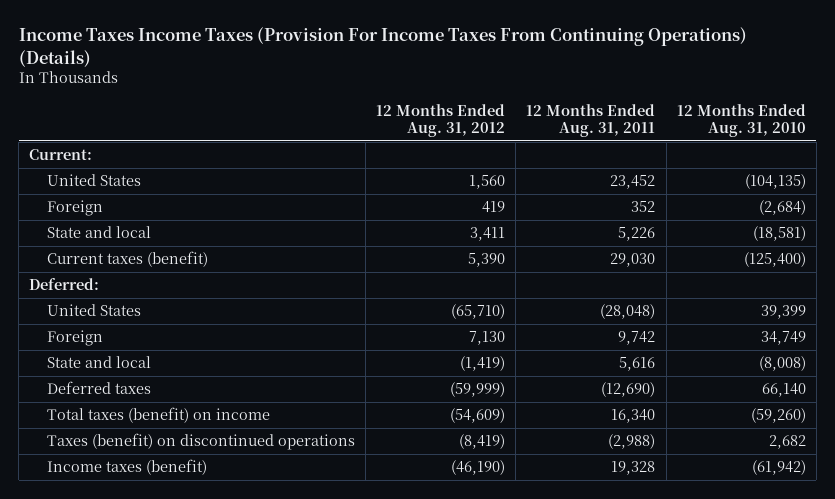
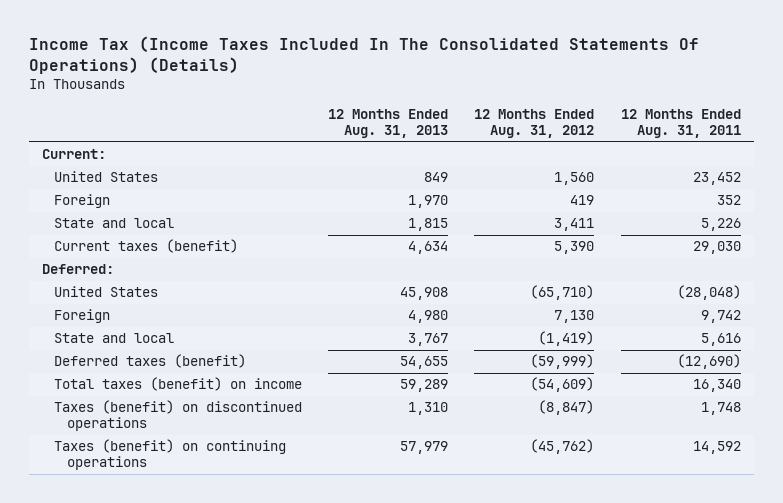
- Income Taxes Income Taxes (Provision For Income Taxes From Continuing Operations) (Details)
+ Income Tax (Income Taxes Included In The Consolidated Statements Of Operations) (Details)
- | 12 Months Ended Aug. 31, 2012 | 12 Months Ended Aug. 31, 2011 | 12 Months Ended Aug. 31, 2010
+ | 12 Months Ended Aug. 31, 2013 | 12 Months Ended Aug. 31, 2012 | 12 Months Ended Aug. 31, 2011
- Deferred taxes | (59,999) | (12,690) | 66,140
+ Deferred taxes (benefit) | 54,655 | (59,999) | (12,690)
- Taxes (benefit) on discontinued operations | (8,419) | (2,988) | 2,682
- Income taxes (benefit) | (46,190) | 19,328 | (61,942)
+ Taxes (benefit) on discontinued operations | 1,310 | (8,847) | 1,748
+ Taxes (benefit) on continuing operations | 57,979 | (45,762) | 14,592

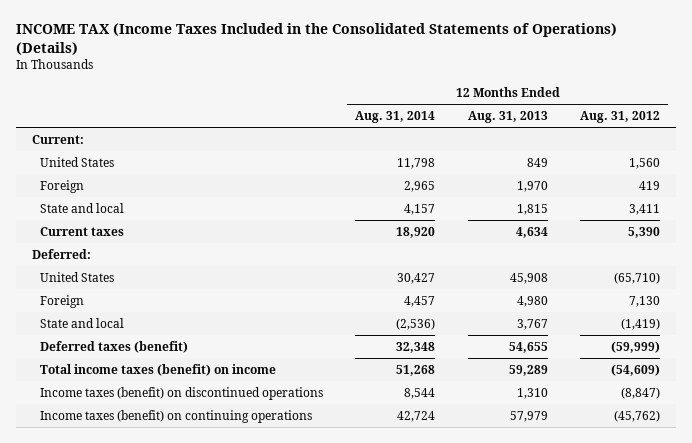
- Income Tax (Income Taxes Included In The Consolidated Statements Of Operations) (Details)
+ INCOME TAX (Income Taxes Included in the Consolidated Statements of Operations) (Details)
- | 12 Months Ended Aug. 31, 2013 | 12 Months Ended Aug. 31, 2012 | 12 Months Ended Aug. 31, 2011
+ | 12 Months Ended Aug. 31, 2014 | 12 Months Ended Aug. 31, 2013 | 12 Months Ended Aug. 31, 2012
- Current taxes (benefit) | 4,634 | 5,390 | 29,030
+ Current taxes | 18,920 | 4,634 | 5,390
- Total taxes (benefit) on income | 59,289 | (54,609) | 16,340
- Taxes (benefit) on discontinued operations | 1,310 | (8,847) | 1,748
- Taxes (benefit) on continuing operations | 57,979 | (45,762) | 14,592
+ Total income taxes (benefit) on income | 51,268 | 59,289 | (54,609)
+ Income taxes (benefit) on discontinued operations | 8,544 | 1,310 | (8,847)
+ Income taxes (benefit) on continuing operations | 42,724 | 57,979 | (45,762)

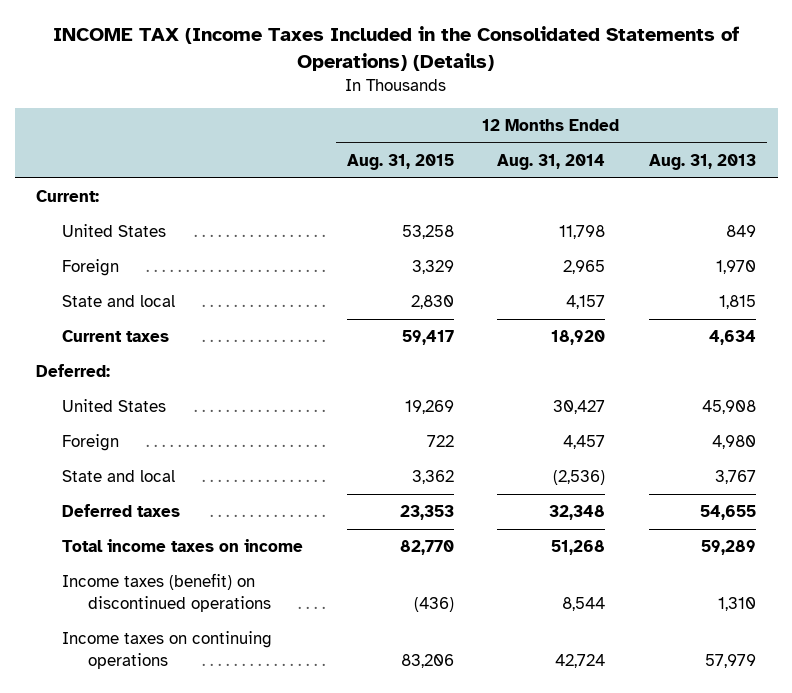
- | 12 Months Ended Aug. 31, 2014 | 12 Months Ended Aug. 31, 2013 | 12 Months Ended Aug. 31, 2012
+ | 12 Months Ended Aug. 31, 2015 | 12 Months Ended Aug. 31, 2014 | 12 Months Ended Aug. 31, 2013
- Deferred taxes (benefit) | 32,348 | 54,655 | (59,999)
- Total income taxes (benefit) on income | 51,268 | 59,289 | (54,609)
+ Deferred taxes | 23,353 | 32,348 | 54,655
+ Total income taxes on income | 82,770 | 51,268 | 59,289
- Income taxes (benefit) on continuing operations | 42,724 | 57,979 | (45,762)
+ Income taxes on continuing operations | 83,206 | 42,724 | 57,979

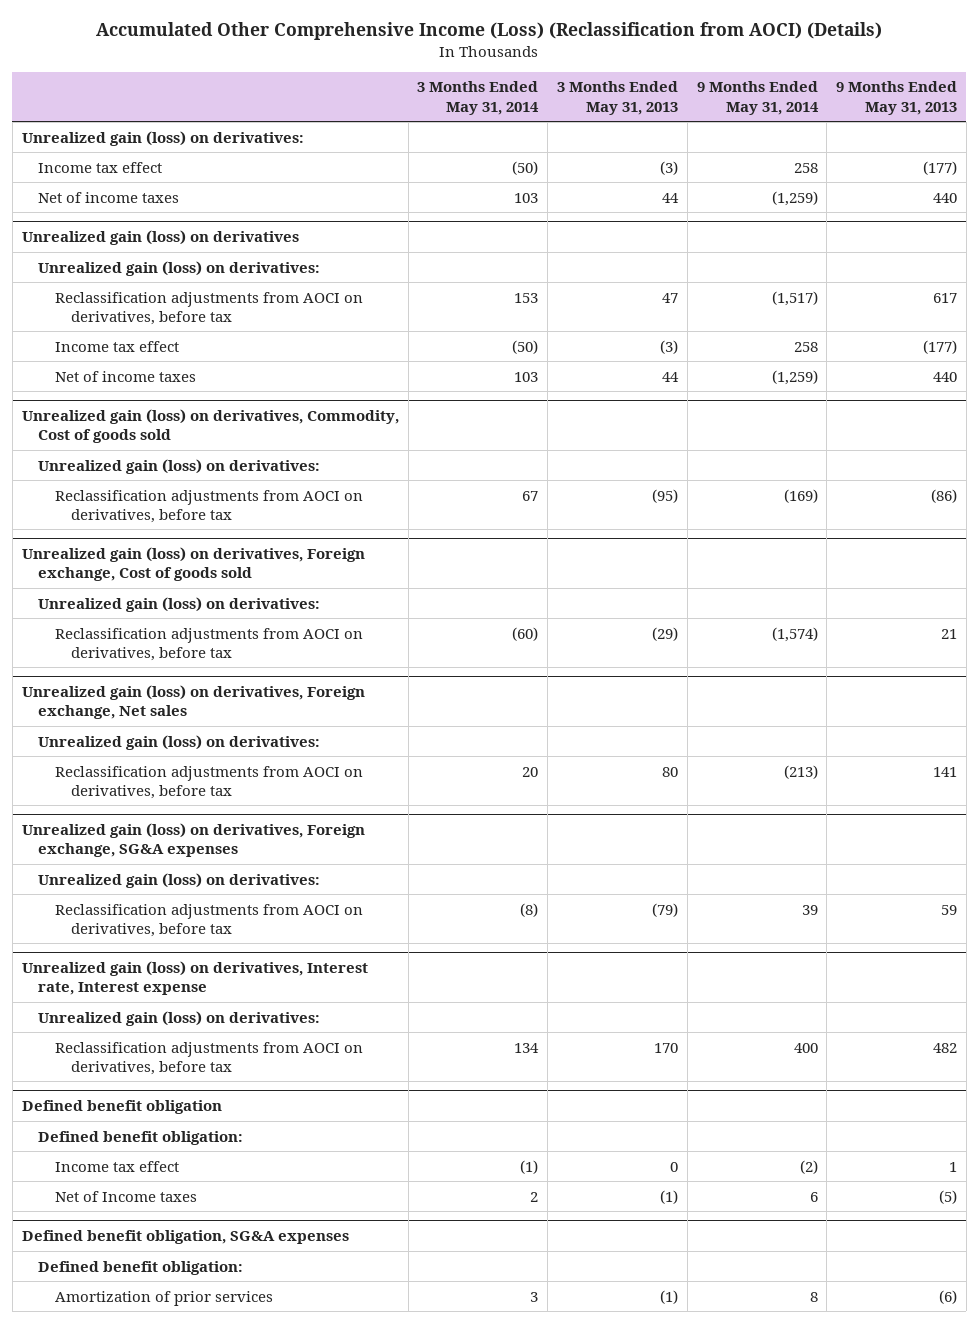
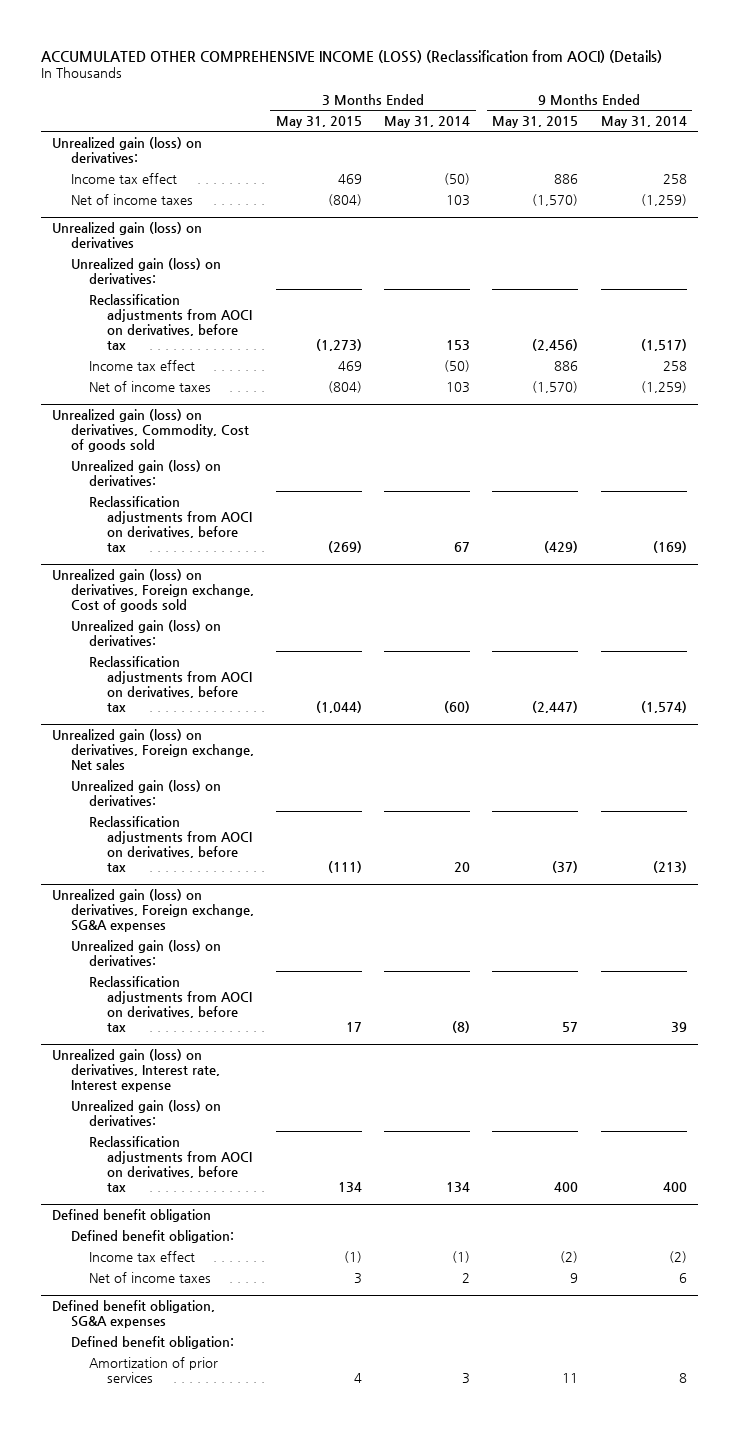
- Accumulated Other Comprehensive Income (Loss) (Reclassification from AOCI) (Details)
+ ACCUMULATED OTHER COMPREHENSIVE INCOME (LOSS) (Reclassification from AOCI) (Details)
- | 3 Months Ended May 31, 2014 | 3 Months Ended May 31, 2013 | 9 Months Ended May 31, 2014 | 9 Months Ended May 31, 2013
+ | 3 Months Ended May 31, 2015 | 3 Months Ended May 31, 2014 | 9 Months Ended May 31, 2015 | 9 Months Ended May 31, 2014
@ Defined benefit obligation
- Net of Income taxes | 2 | (1) | 6 | (5)
+ Net of income taxes | 3 | 2 | 9 | 6

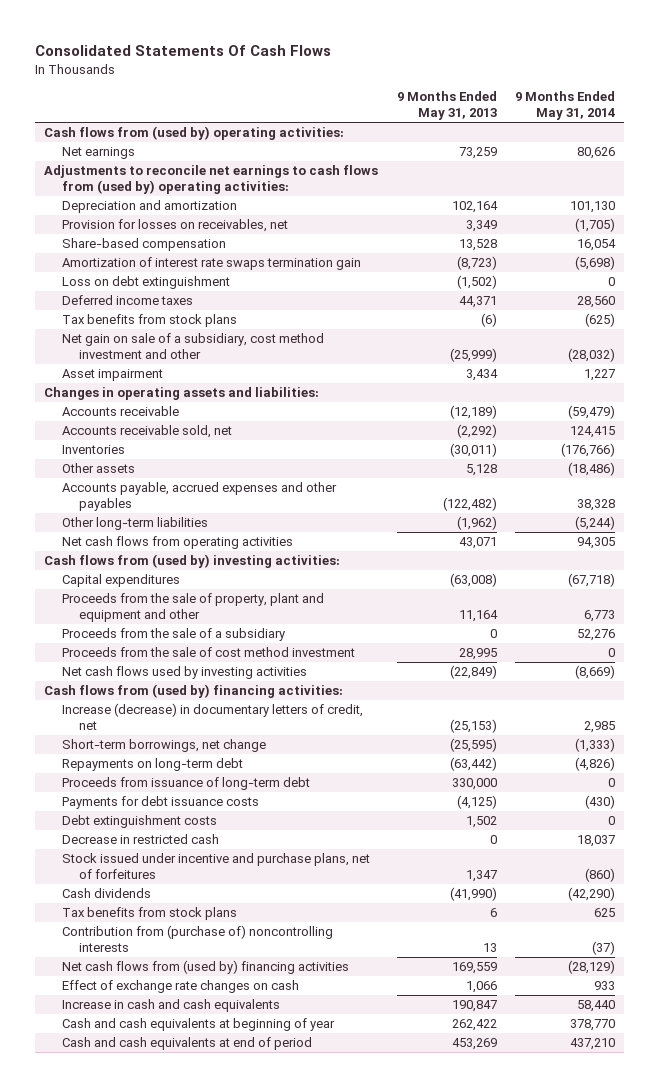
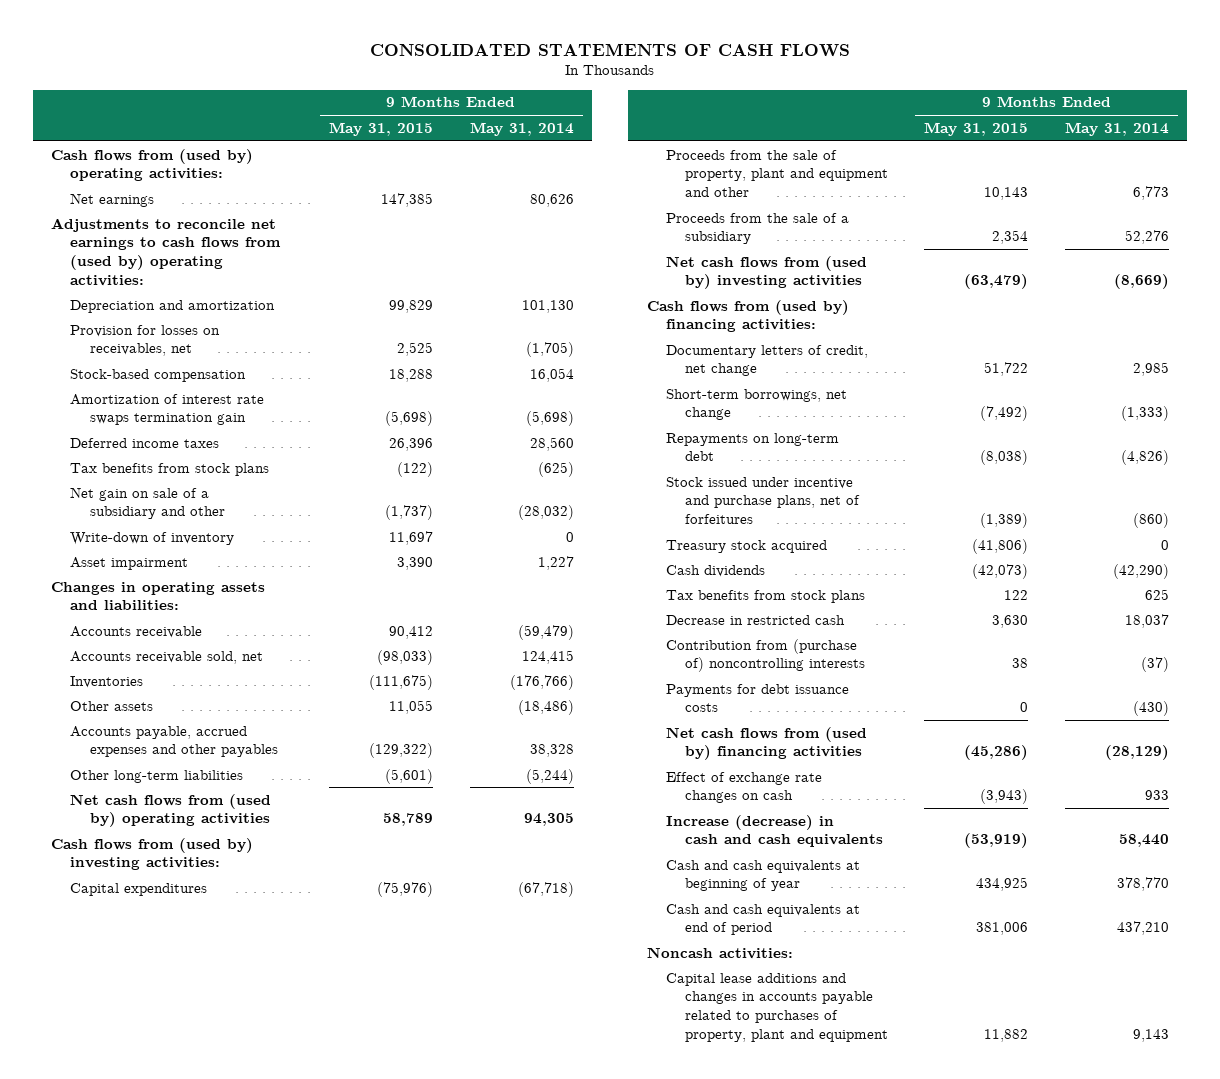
- Consolidated Statements Of Cash Flows
+ CONSOLIDATED STATEMENTS OF CASH FLOWS
- | 9 Months Ended May 31, 2013 | 9 Months Ended May 31, 2014
+ | 9 Months Ended May 31, 2015 | 9 Months Ended May 31, 2014
- Share-based compensation | 13,528 | 16,054
+ Stock-based compensation | 18,288 | 16,054
- Loss on debt extinguishment | (1,502) | 0
- Net gain on sale of a subsidiary, cost method investment and other | (25,999) | (28,032)
+ Net gain on sale of a subsidiary and other | (1,737) | (28,032)
+ Write-down of inventory | 11,697 | 0
- Net cash flows from operating activities | 43,071 | 94,305
+ Net cash flows from (used by) operating activities | 58,789 | 94,305
- Proceeds from the sale of cost method investment | 28,995 | 0
- Net cash flows used by investing activities | (22,849) | (8,669)
+ Net cash flows from (used by) investing activities | (63,479) | (8,669)
- Increase (decrease) in documentary letters of credit, net | (25,153) | 2,985
+ Documentary letters of credit, net change | 51,722 | 2,985
- Proceeds from issuance of long-term debt | 330,000 | 0
- Debt extinguishment costs | 1,502 | 0
+ Treasury stock acquired | (41,806) | 0
moved down: Decrease in restricted cash | 3,630 | 18,037
moved down: Payments for debt issuance costs | 0 | (430)
- Increase in cash and cash equivalents | 190,847 | 58,440
+ Increase (decrease) in cash and cash equivalents | (53,919) | 58,440
+ Noncash activities:
+ Capital lease additions and changes in accounts payable related to purchases of property, plant and equipment | 11,882 | 9,143

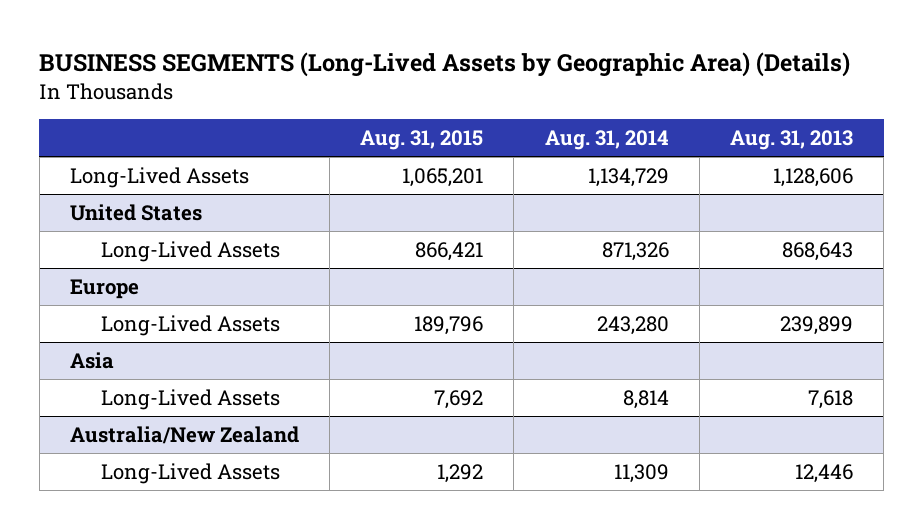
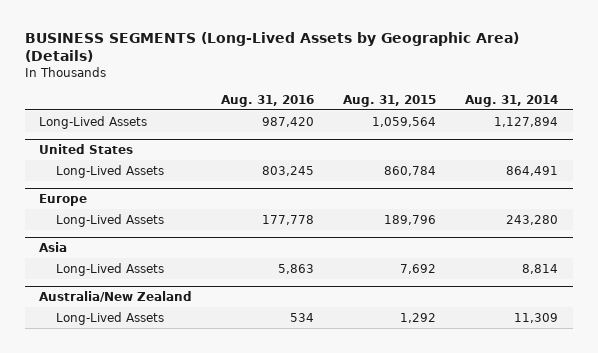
- | Aug. 31, 2015 | Aug. 31, 2014 | Aug. 31, 2013
+ | Aug. 31, 2016 | Aug. 31, 2015 | Aug. 31, 2014
- Long-Lived Assets | 1,065,201 | 1,134,729 | 1,128,606
+ Long-Lived Assets | 987,420 | 1,059,564 | 1,127,894
@ United States
- Long-Lived Assets | 866,421 | 871,326 | 868,643
+ Long-Lived Assets | 803,245 | 860,784 | 864,491

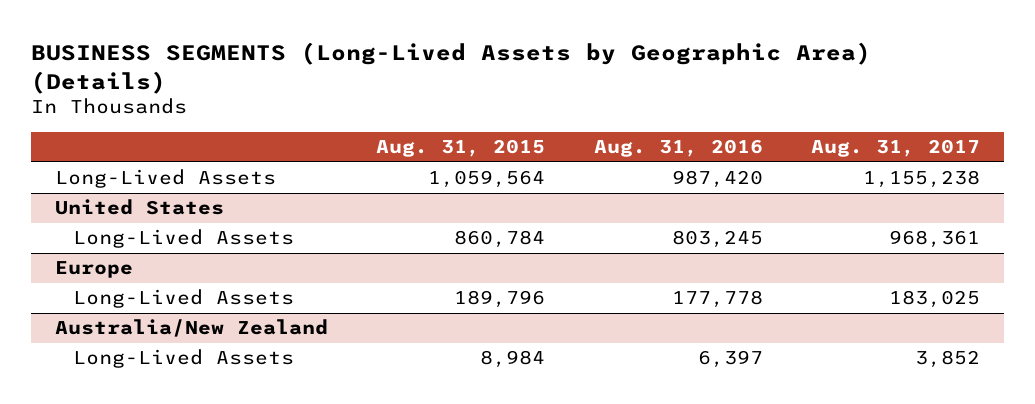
- | Aug. 31, 2016 | Aug. 31, 2015 | Aug. 31, 2014
+ | Aug. 31, 2015 | Aug. 31, 2016 | Aug. 31, 2017
- Asia
- Long-Lived Assets | 5,863 | 7,692 | 8,814
@ Australia/New Zealand
- Long-Lived Assets | 534 | 1,292 | 11,309
+ Long-Lived Assets | 8,984 | 6,397 | 3,852

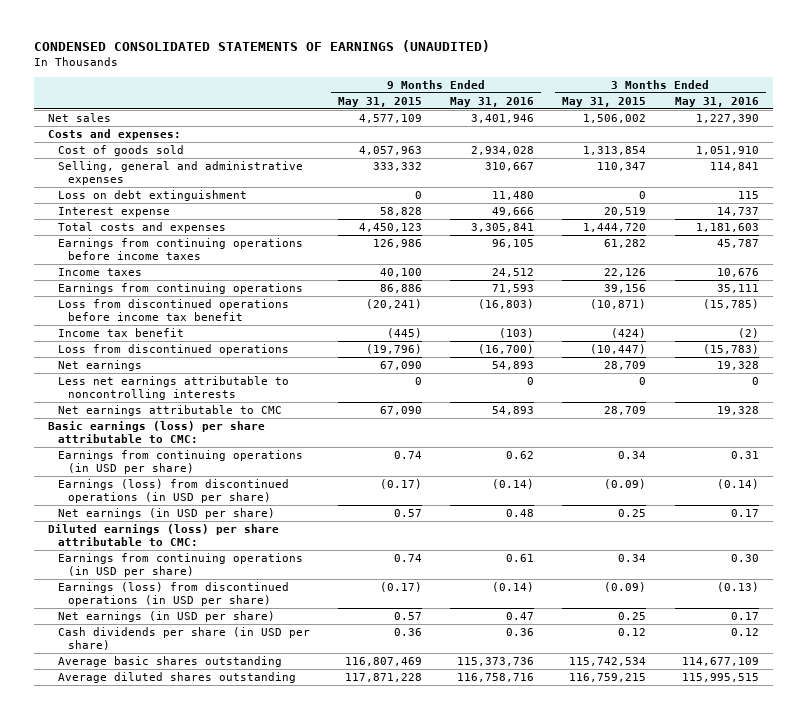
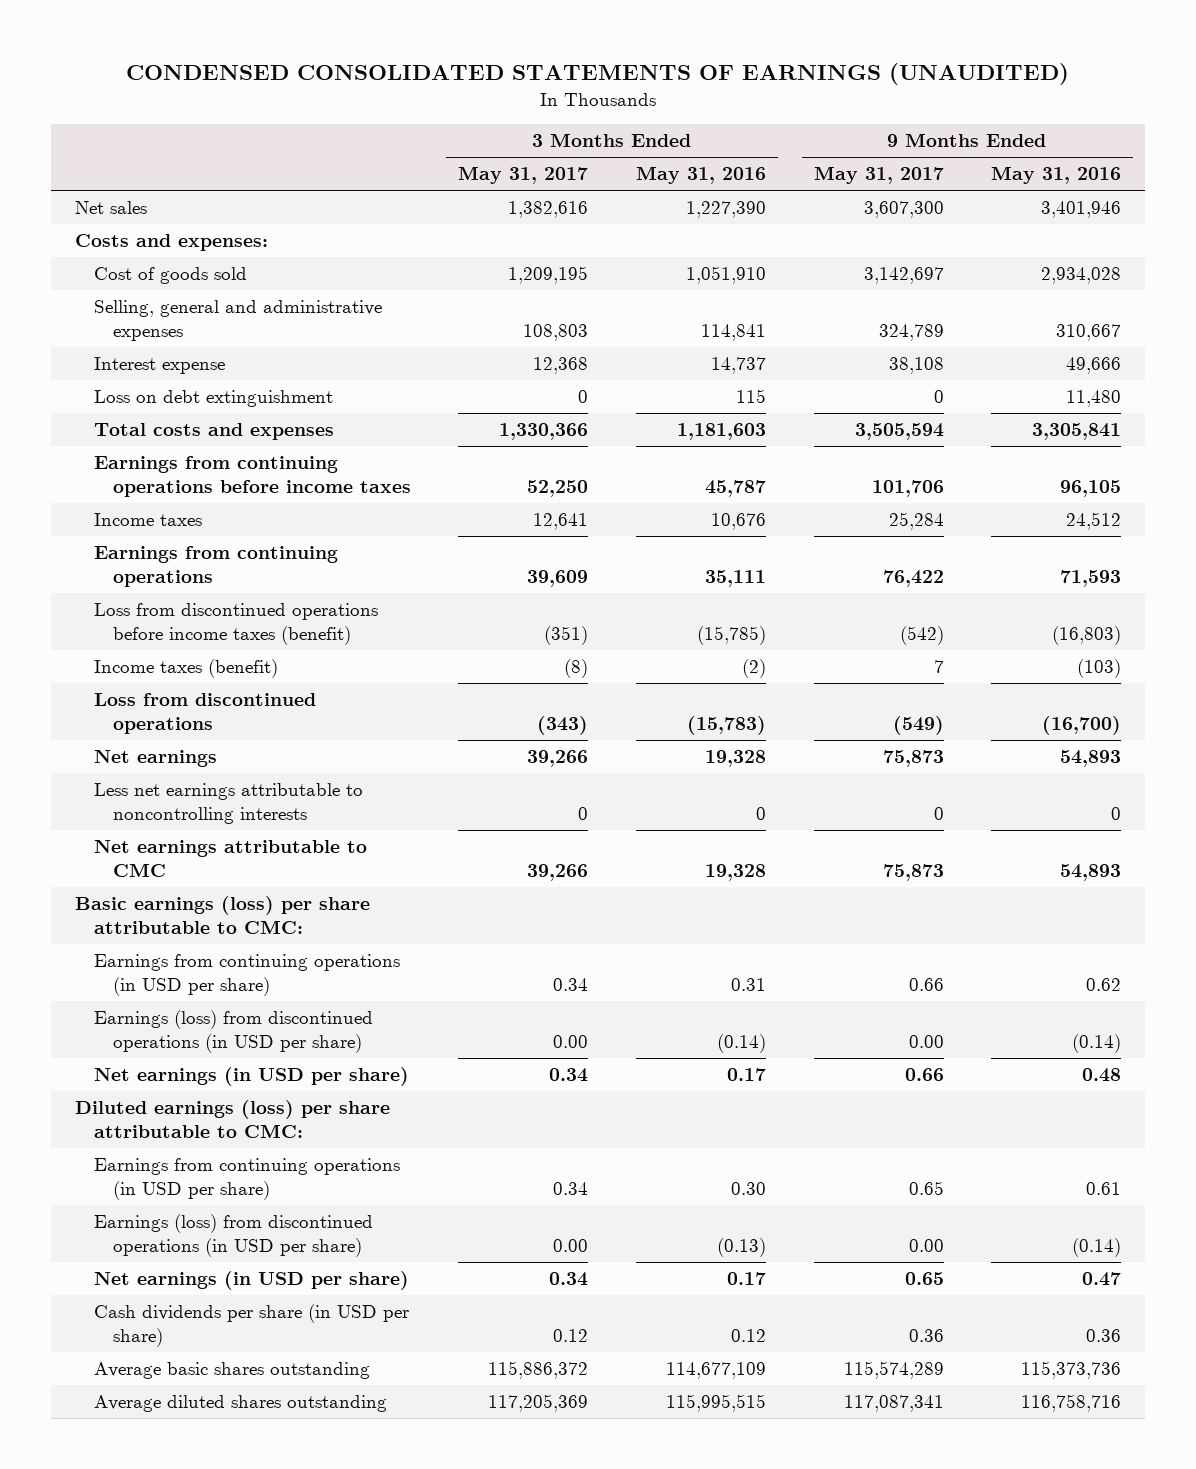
- | 9 Months Ended May 31, 2015 | 9 Months Ended May 31, 2016 | 3 Months Ended May 31, 2015 | 3 Months Ended May 31, 2016
+ | 3 Months Ended May 31, 2017 | 3 Months Ended May 31, 2016 | 9 Months Ended May 31, 2017 | 9 Months Ended May 31, 2016
moved down: Loss on debt extinguishment | 0 | 115 | 0 | 11,480
- Loss from discontinued operations before income tax benefit | (20,241) | (16,803) | (10,871) | (15,785)
- Income tax benefit | (445) | (103) | (424) | (2)
+ Loss from discontinued operations before income taxes (benefit) | (351) | (15,785) | (542) | (16,803)
+ Income taxes (benefit) | (8) | (2) | 7 | (103)

